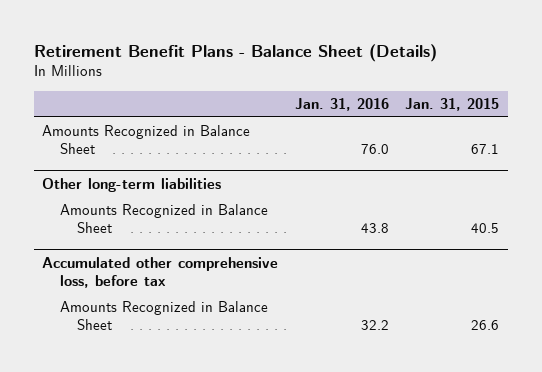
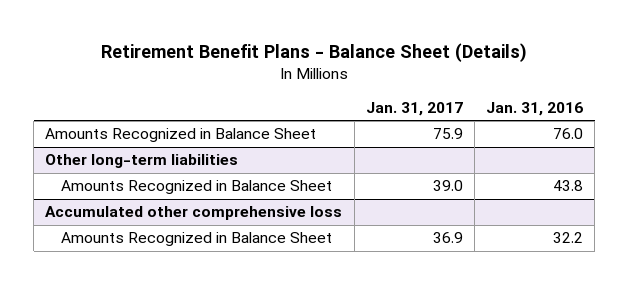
- | Jan. 31, 2016 | Jan. 31, 2015
+ | Jan. 31, 2017 | Jan. 31, 2016
- Accumulated other comprehensive loss, before tax
+ Accumulated other comprehensive loss

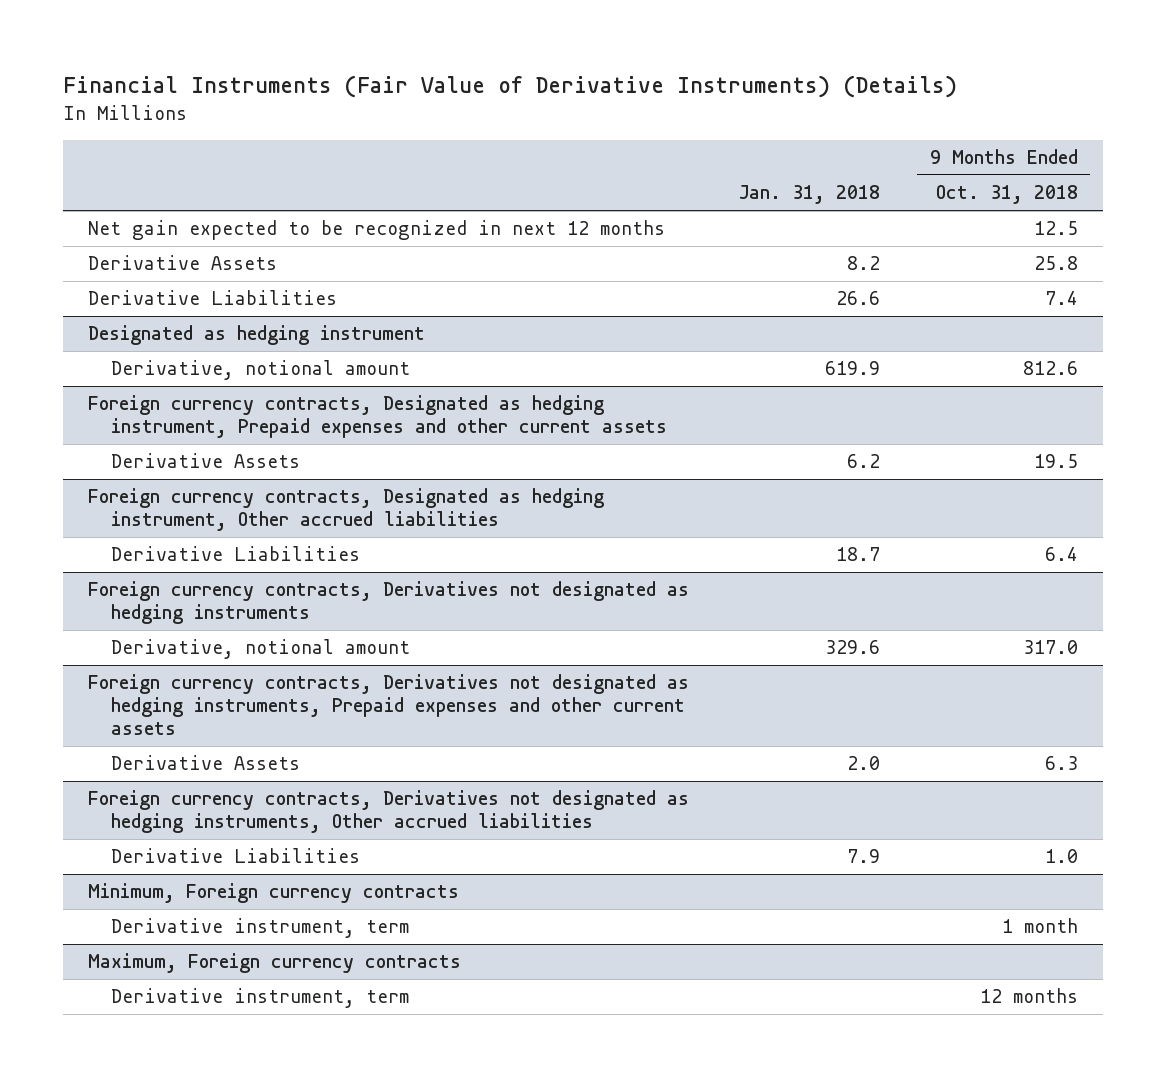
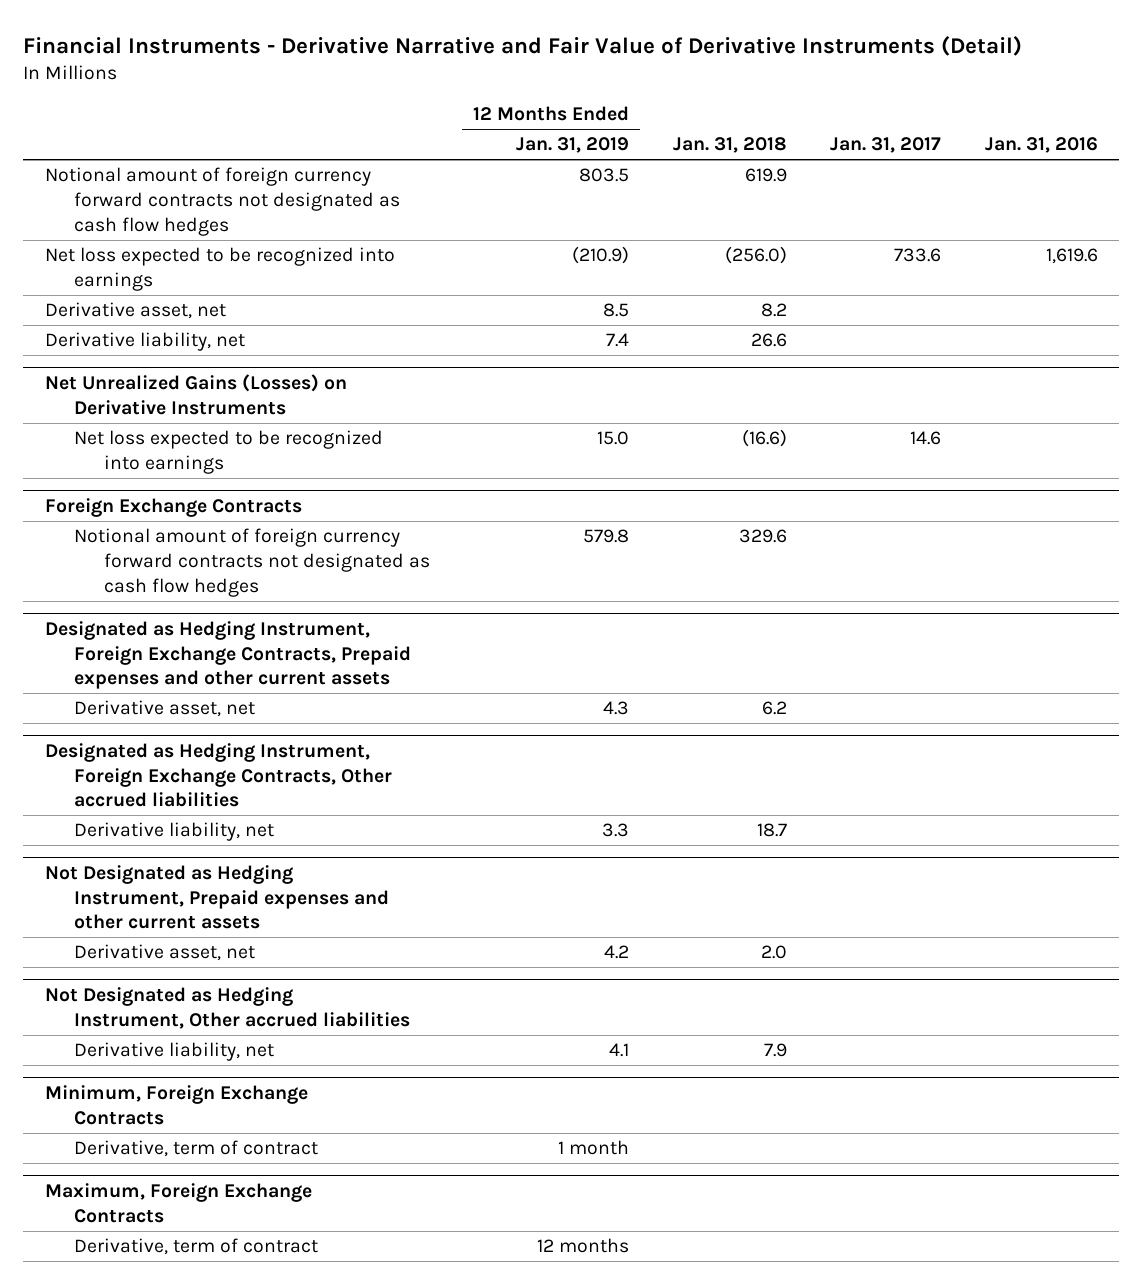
- Financial Instruments (Fair Value of Derivative Instruments) (Details)
+ Financial Instruments - Derivative Narrative and Fair Value of Derivative Instruments (Detail)
- | Jan. 31, 2018 | 9 Months Ended Oct. 31, 2018
+ | 12 Months Ended Jan. 31, 2019 | Jan. 31, 2018 | Jan. 31, 2017 | Jan. 31, 2016
- Net gain expected to be recognized in next 12 months | | 12.5
- Derivative Assets | 8.2 | 25.8
- Derivative Liabilities | 26.6 | 7.4
- Designated as hedging instrument
- Derivative, notional amount | 619.9 | 812.6
- Foreign currency contracts, Designated as hedging instrument, Prepaid expenses and other current assets
- Derivative Assets | 6.2 | 19.5
- Foreign currency contracts, Designated as hedging instrument, Other accrued liabilities
- Derivative Liabilities | 18.7 | 6.4
- Foreign currency contracts, Derivatives not designated as hedging instruments
- Derivative, notional amount | 329.6 | 317.0
- Foreign currency contracts, Derivatives not designated as hedging instruments, Prepaid expenses and other current assets
- Derivative Assets | 2.0 | 6.3
- Foreign currency contracts, Derivatives not designated as hedging instruments, Other accrued liabilities
- Derivative Liabilities | 7.9 | 1.0
- Minimum, Foreign currency contracts
- Derivative instrument, term | | 1 month
- Maximum, Foreign currency contracts
- Derivative instrument, term | | 12 months
+ Notional amount of foreign currency forward contracts not designated as cash flow hedges | 803.5 | 619.9 | |
+ Net loss expected to be recognized into earnings | (210.9) | (256.0) | 733.6 | 1,619.6
+ Derivative asset, net | 8.5 | 8.2 | |
+ Derivative liability, net | 7.4 | 26.6 | |
+ Net Unrealized Gains (Losses) on Derivative Instruments
+ Net loss expected to be recognized into earnings | 15.0 | (16.6) | 14.6 |
+ Foreign Exchange Contracts
+ Notional amount of foreign currency forward contracts not designated as cash flow hedges | 579.8 | 329.6 | |
+ Designated as Hedging Instrument, Foreign Exchange Contracts, Prepaid expenses and other current assets
+ Derivative asset, net | 4.3 | 6.2 | |
+ Designated as Hedging Instrument, Foreign Exchange Contracts, Other accrued liabilities
+ Derivative liability, net | 3.3 | 18.7 | |
+ Not Designated as Hedging Instrument, Prepaid expenses and other current assets
+ Derivative asset, net | 4.2 | 2.0 | |
+ Not Designated as Hedging Instrument, Other accrued liabilities
+ Derivative liability, net | 4.1 | 7.9 | |
+ Minimum, Foreign Exchange Contracts
+ Derivative, term of contract | 1 month | | |
+ Maximum, Foreign Exchange Contracts
+ Derivative, term of contract | 12 months | | |

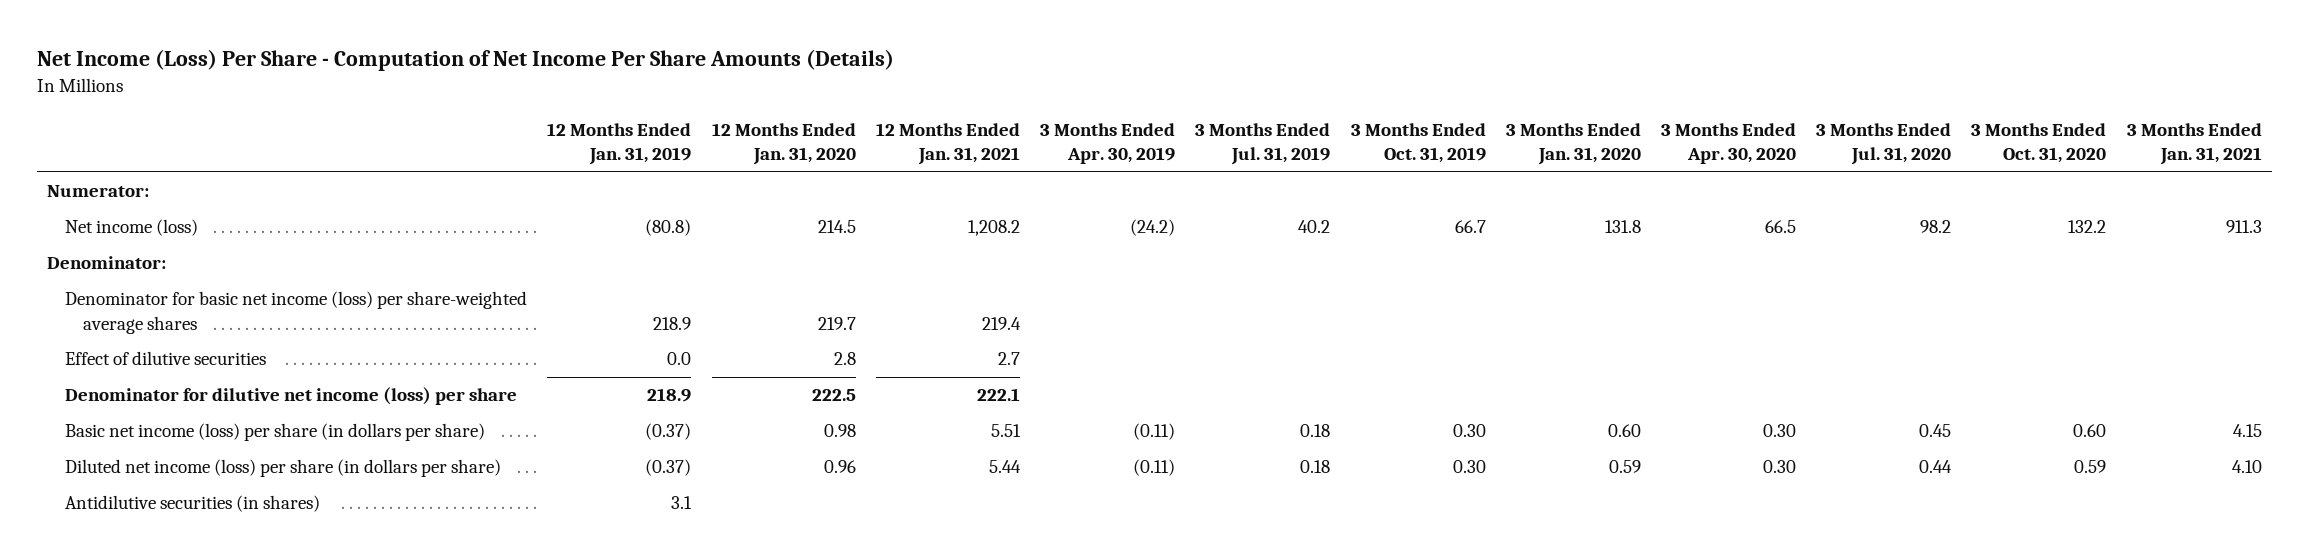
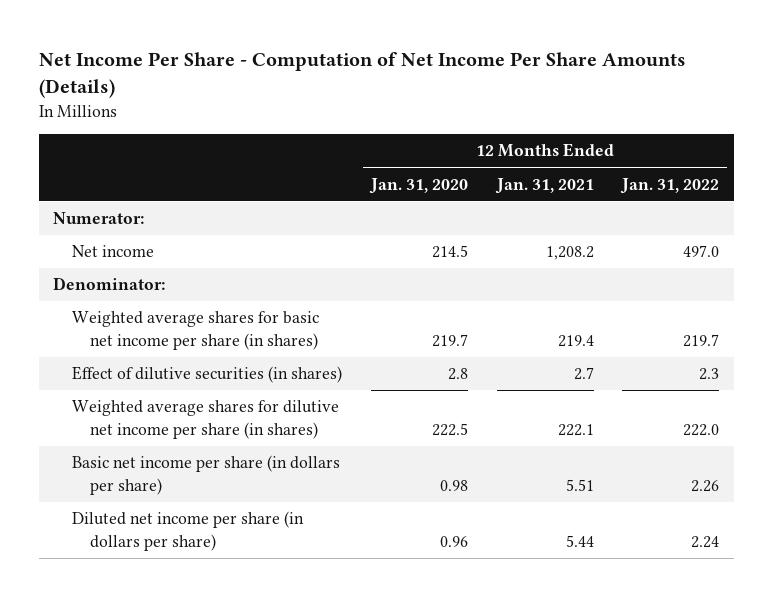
- Net Income (Loss) Per Share - Computation of Net Income Per Share Amounts (Details)
+ Net Income Per Share - Computation of Net Income Per Share Amounts (Details)
- | 12 Months Ended Jan. 31, 2019 | 12 Months Ended Jan. 31, 2020 | 12 Months Ended Jan. 31, 2021 | 3 Months Ended Apr. 30, 2019 | 3 Months Ended Jul. 31, 2019 | 3 Months Ended Oct. 31, 2019 | 3 Months Ended Jan. 31, 2020 | 3 Months Ended Apr. 30, 2020 | 3 Months Ended Jul. 31, 2020 | 3 Months Ended Oct. 31, 2020 | 3 Months Ended Jan. 31, 2021
+ | 12 Months Ended Jan. 31, 2020 | 12 Months Ended Jan. 31, 2021 | 12 Months Ended Jan. 31, 2022
- Net income (loss) | (80.8) | 214.5 | 1,208.2 | (24.2) | 40.2 | 66.7 | 131.8 | 66.5 | 98.2 | 132.2 | 911.3
+ Net income | 214.5 | 1,208.2 | 497.0
- Denominator for basic net income (loss) per share-weighted average shares | 218.9 | 219.7 | 219.4 | | | | | | | |
- Effect of dilutive securities | 0.0 | 2.8 | 2.7 | | | | | | | |
- Denominator for dilutive net income (loss) per share | 218.9 | 222.5 | 222.1 | | | | | | | |
- Basic net income (loss) per share (in dollars per share) | (0.37) | 0.98 | 5.51 | (0.11) | 0.18 | 0.30 | 0.60 | 0.30 | 0.45 | 0.60 | 4.15
- Diluted net income (loss) per share (in dollars per share) | (0.37) | 0.96 | 5.44 | (0.11) | 0.18 | 0.30 | 0.59 | 0.30 | 0.44 | 0.59 | 4.10
- Antidilutive securities (in shares) | 3.1 | | | | | | | | | |
+ Weighted average shares for basic net income per share (in shares) | 219.7 | 219.4 | 219.7
+ Effect of dilutive securities (in shares) | 2.8 | 2.7 | 2.3
+ Weighted average shares for dilutive net income per share (in shares) | 222.5 | 222.1 | 222.0
+ Basic net income per share (in dollars per share) | 0.98 | 5.51 | 2.26
+ Diluted net income per share (in dollars per share) | 0.96 | 5.44 | 2.24

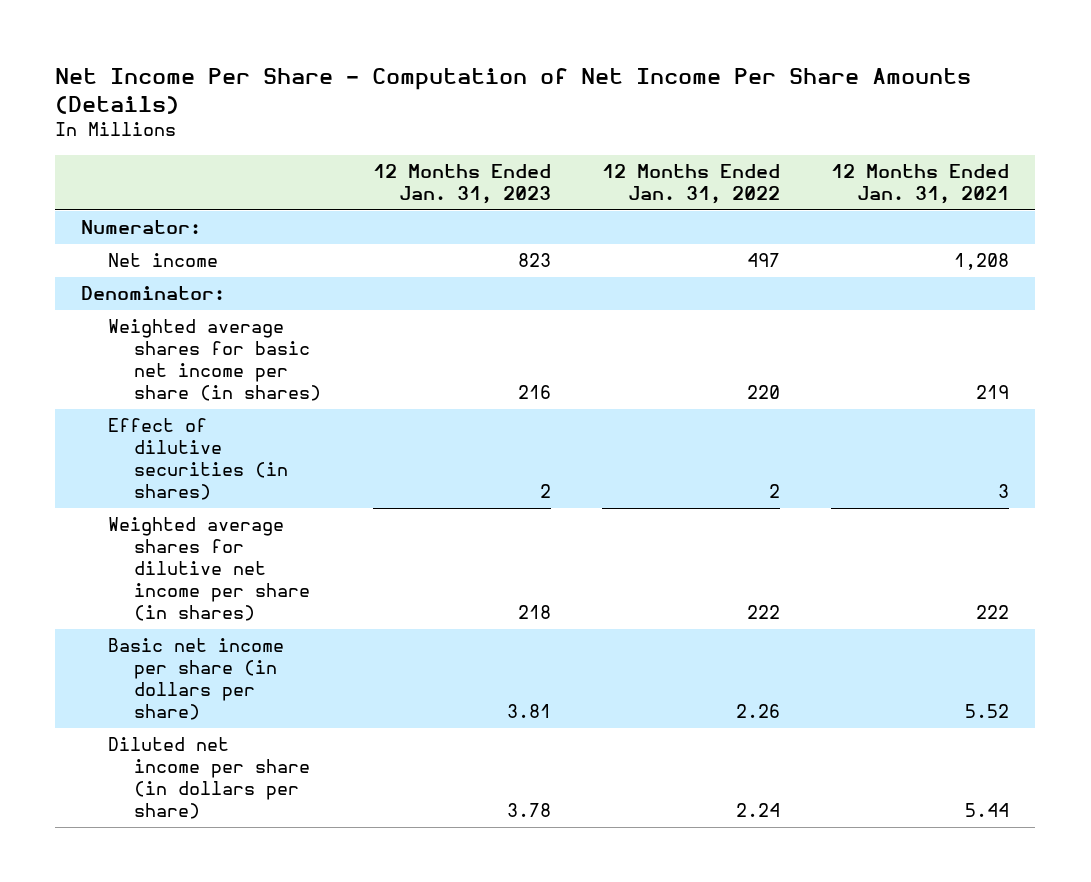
- | 12 Months Ended Jan. 31, 2020 | 12 Months Ended Jan. 31, 2021 | 12 Months Ended Jan. 31, 2022
+ | 12 Months Ended Jan. 31, 2023 | 12 Months Ended Jan. 31, 2022 | 12 Months Ended Jan. 31, 2021
- Net income | 214.5 | 1,208.2 | 497.0
+ Net income | 823 | 497 | 1,208
- Weighted average shares for basic net income per share (in shares) | 219.7 | 219.4 | 219.7
- Effect of dilutive securities (in shares) | 2.8 | 2.7 | 2.3
- Weighted average shares for dilutive net income per share (in shares) | 222.5 | 222.1 | 222.0
- Basic net income per share (in dollars per share) | 0.98 | 5.51 | 2.26
+ Weighted average shares for basic net income per share (in shares) | 216 | 220 | 219
+ Effect of dilutive securities (in shares) | 2 | 2 | 3
+ Weighted average shares for dilutive net income per share (in shares) | 218 | 222 | 222
+ Basic net income per share (in dollars per share) | 3.81 | 2.26 | 5.52

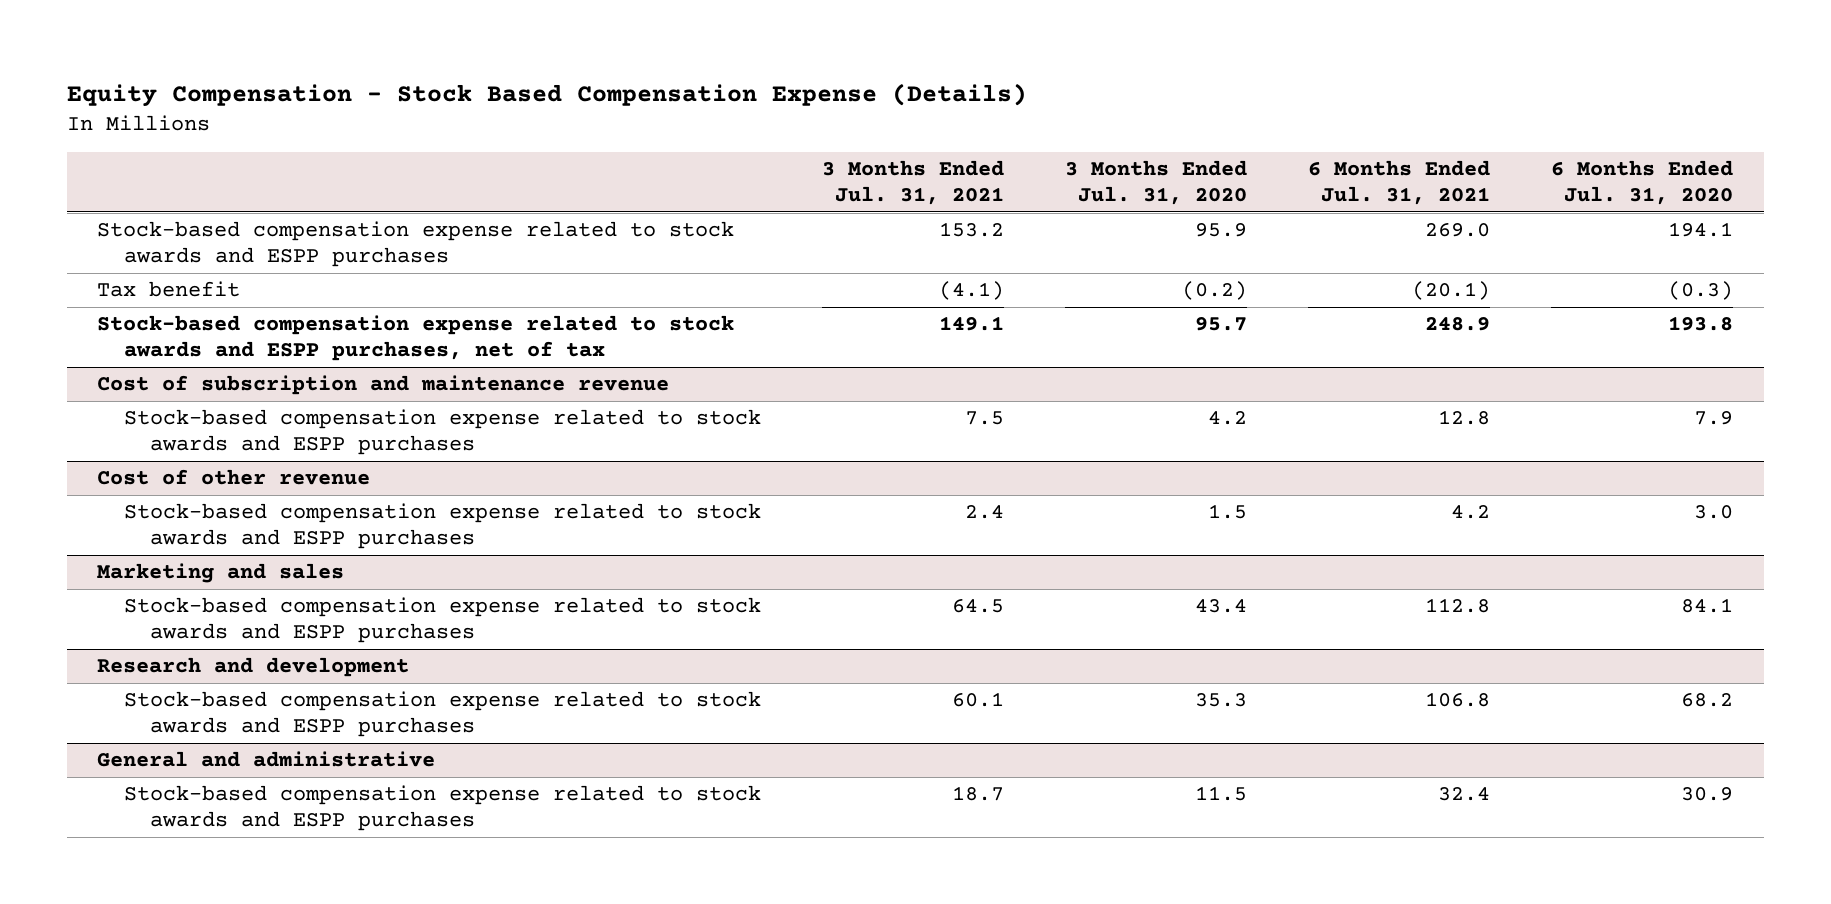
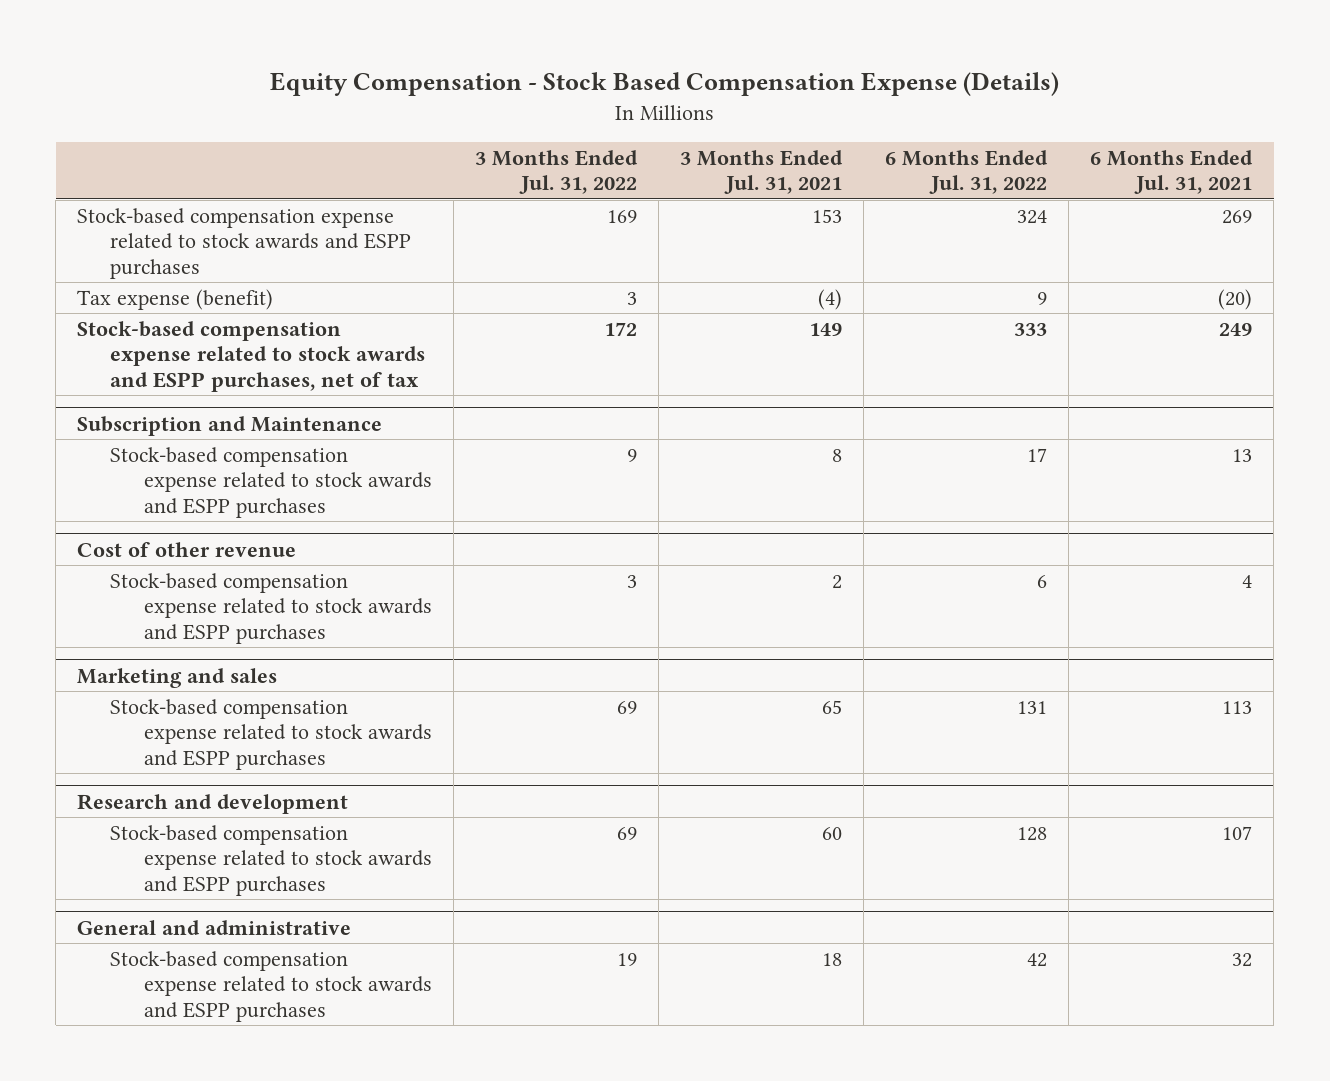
- | 3 Months Ended Jul. 31, 2021 | 3 Months Ended Jul. 31, 2020 | 6 Months Ended Jul. 31, 2021 | 6 Months Ended Jul. 31, 2020
+ | 3 Months Ended Jul. 31, 2022 | 3 Months Ended Jul. 31, 2021 | 6 Months Ended Jul. 31, 2022 | 6 Months Ended Jul. 31, 2021
- Stock-based compensation expense related to stock awards and ESPP purchases | 153.2 | 95.9 | 269.0 | 194.1
- Tax benefit | (4.1) | (0.2) | (20.1) | (0.3)
- Stock-based compensation expense related to stock awards and ESPP purchases, net of tax | 149.1 | 95.7 | 248.9 | 193.8
- Cost of subscription and maintenance revenue
- Stock-based compensation expense related to stock awards and ESPP purchases | 7.5 | 4.2 | 12.8 | 7.9
+ Stock-based compensation expense related to stock awards and ESPP purchases | 169 | 153 | 324 | 269
+ Tax expense (benefit) | 3 | (4) | 9 | (20)
+ Stock-based compensation expense related to stock awards and ESPP purchases, net of tax | 172 | 149 | 333 | 249
+ Subscription and Maintenance
+ Stock-based compensation expense related to stock awards and ESPP purchases | 9 | 8 | 17 | 13
@ Cost of other revenue
- Stock-based compensation expense related to stock awards and ESPP purchases | 2.4 | 1.5 | 4.2 | 3.0
+ Stock-based compensation expense related to stock awards and ESPP purchases | 3 | 2 | 6 | 4
@ Marketing and sales
- Stock-based compensation expense related to stock awards and ESPP purchases | 64.5 | 43.4 | 112.8 | 84.1
+ Stock-based compensation expense related to stock awards and ESPP purchases | 69 | 65 | 131 | 113
@ Research and development
- Stock-based compensation expense related to stock awards and ESPP purchases | 60.1 | 35.3 | 106.8 | 68.2
+ Stock-based compensation expense related to stock awards and ESPP purchases | 69 | 60 | 128 | 107
@ General and administrative
- Stock-based compensation expense related to stock awards and ESPP purchases | 18.7 | 11.5 | 32.4 | 30.9
+ Stock-based compensation expense related to stock awards and ESPP purchases | 19 | 18 | 42 | 32

